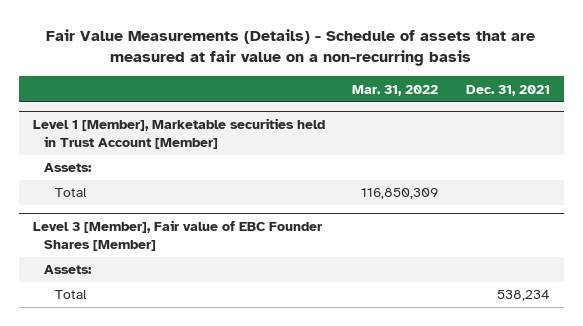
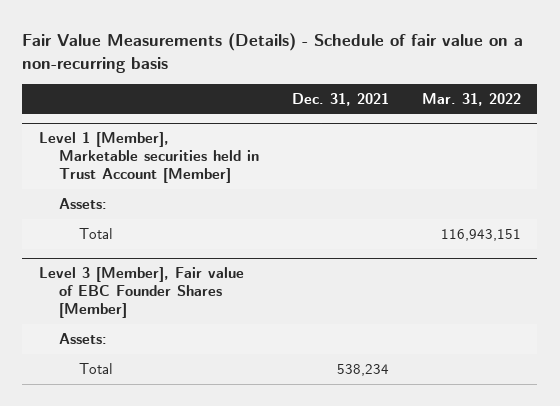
- Fair Value Measurements (Details) - Schedule of assets that are measured at fair value on a non-recurring basis
+ Fair Value Measurements (Details) - Schedule of fair value on a non-recurring basis
- | Mar. 31, 2022 | Dec. 31, 2021
+ | Dec. 31, 2021 | Mar. 31, 2022
@ Level 1 [Member], Marketable securities held in Trust Account [Member]
- Total | 116,850,309 |
+ Total | | 116,943,151

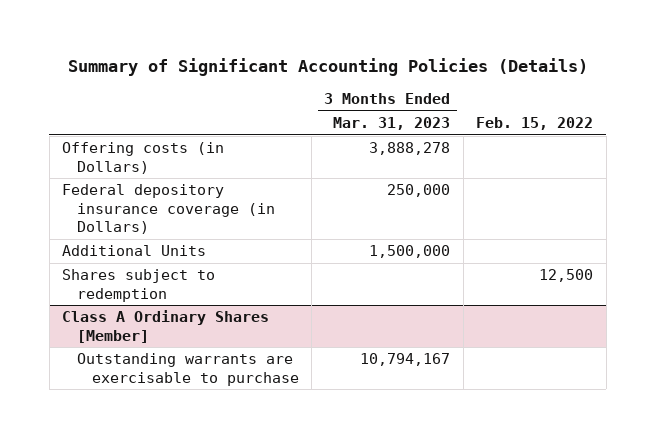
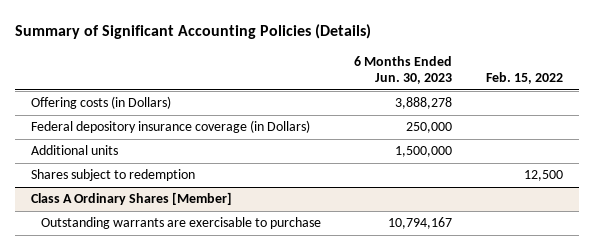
- | 3 Months Ended Mar. 31, 2023 | Feb. 15, 2022
+ | 6 Months Ended Jun. 30, 2023 | Feb. 15, 2022
- Additional Units | 1,500,000 |
+ Additional units | 1,500,000 |

